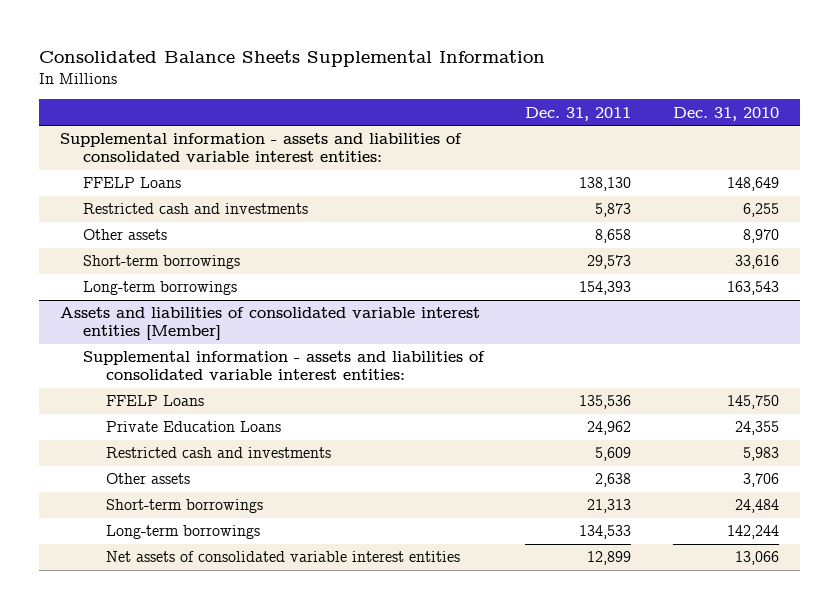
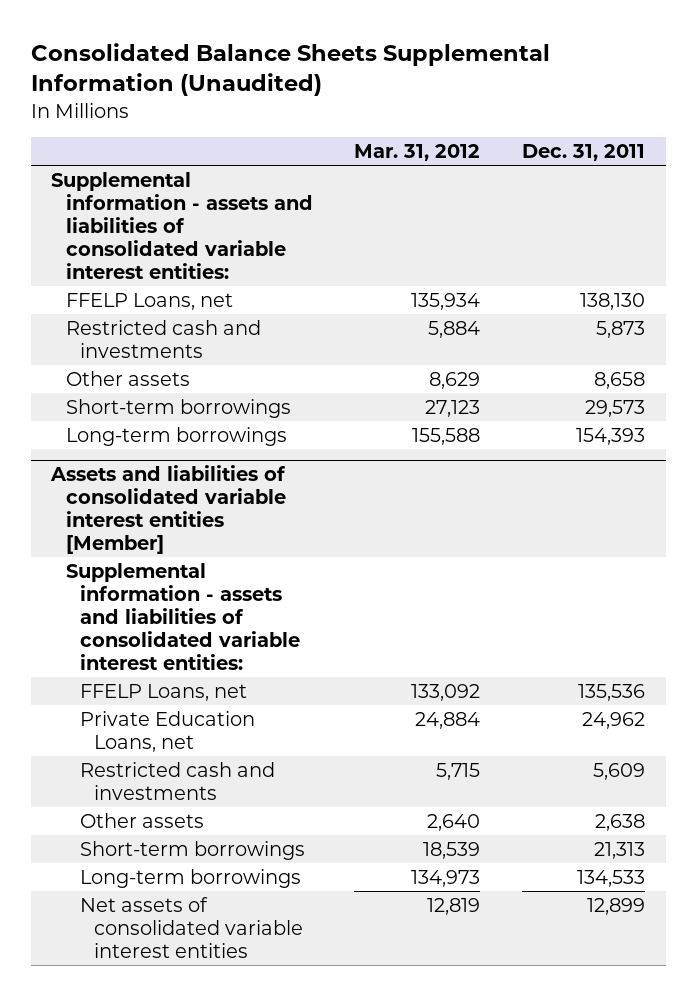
- Consolidated Balance Sheets Supplemental Information
+ Consolidated Balance Sheets Supplemental Information (Unaudited)
- | Dec. 31, 2011 | Dec. 31, 2010
+ | Mar. 31, 2012 | Dec. 31, 2011
- FFELP Loans | 138,130 | 148,649
+ FFELP Loans, net | 135,934 | 138,130
@ Assets and liabilities of consolidated variable interest entities [Member]
- FFELP Loans | 135,536 | 145,750
- Private Education Loans | 24,962 | 24,355
+ FFELP Loans, net | 133,092 | 135,536
+ Private Education Loans, net | 24,884 | 24,962

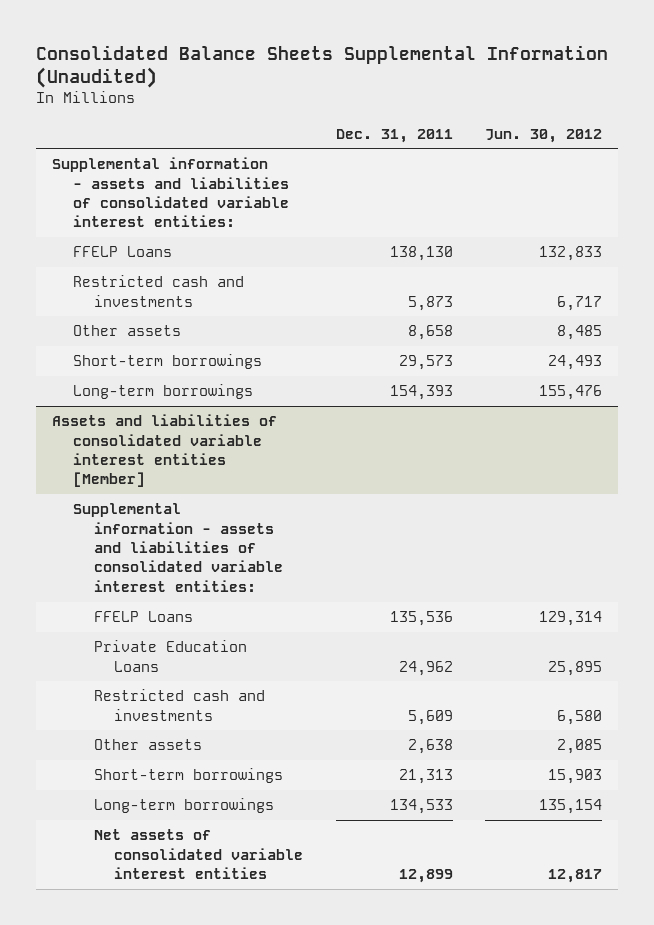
- | Mar. 31, 2012 | Dec. 31, 2011
+ | Dec. 31, 2011 | Jun. 30, 2012
- FFELP Loans, net | 135,934 | 138,130
+ FFELP Loans | 138,130 | 132,833
@ Assets and liabilities of consolidated variable interest entities [Member]
- FFELP Loans, net | 133,092 | 135,536
- Private Education Loans, net | 24,884 | 24,962
+ FFELP Loans | 135,536 | 129,314
+ Private Education Loans | 24,962 | 25,895

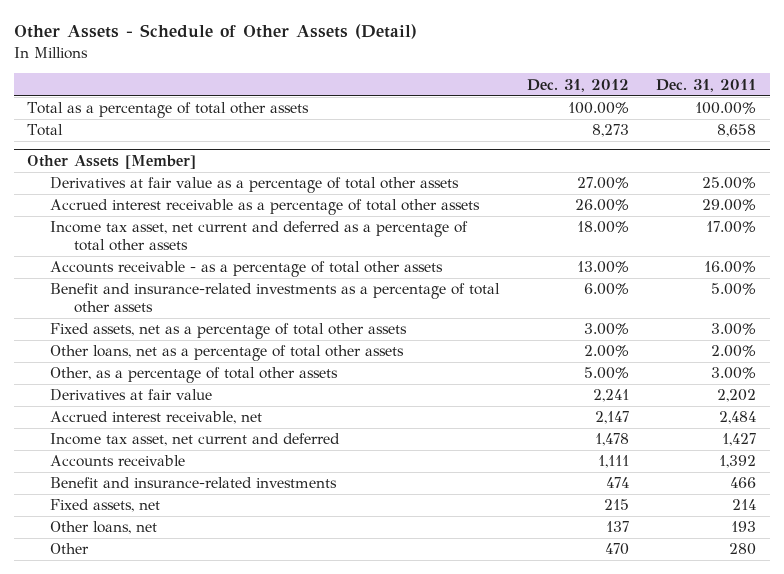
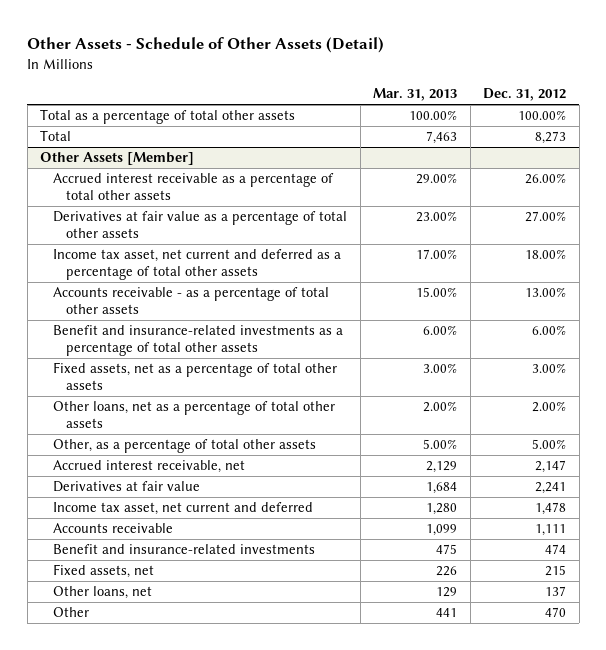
- | Dec. 31, 2012 | Dec. 31, 2011
+ | Mar. 31, 2013 | Dec. 31, 2012
@ Other Assets [Member]
moved down: Derivatives at fair value as a percentage of total other assets | 23.00% | 27.00%
moved down: Derivatives at fair value | 1,684 | 2,241

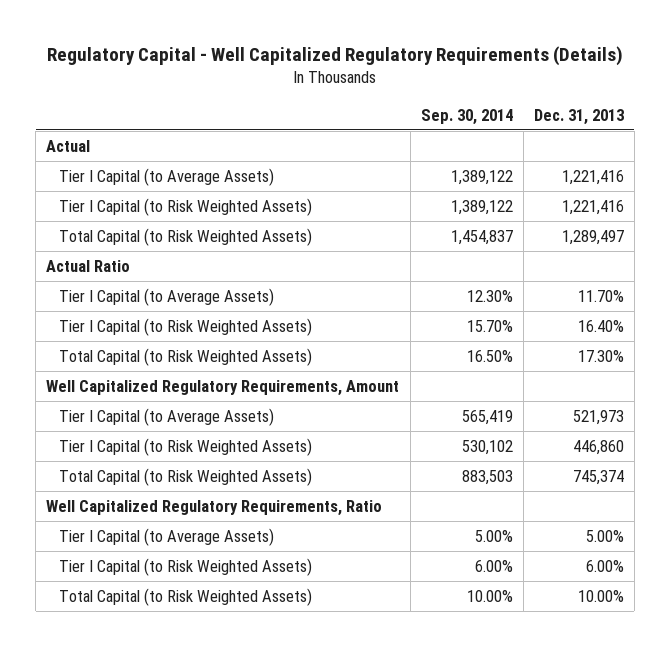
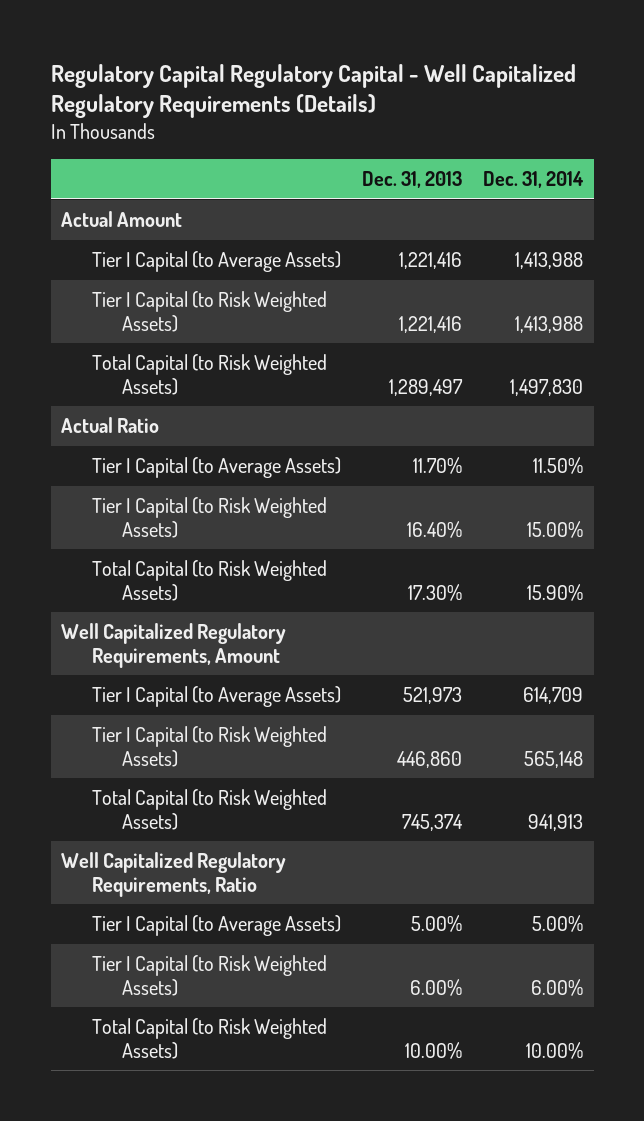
- Regulatory Capital - Well Capitalized Regulatory Requirements (Details)
+ Regulatory Capital Regulatory Capital - Well Capitalized Regulatory Requirements (Details)
- | Sep. 30, 2014 | Dec. 31, 2013
+ | Dec. 31, 2013 | Dec. 31, 2014
- Actual
+ Actual Amount

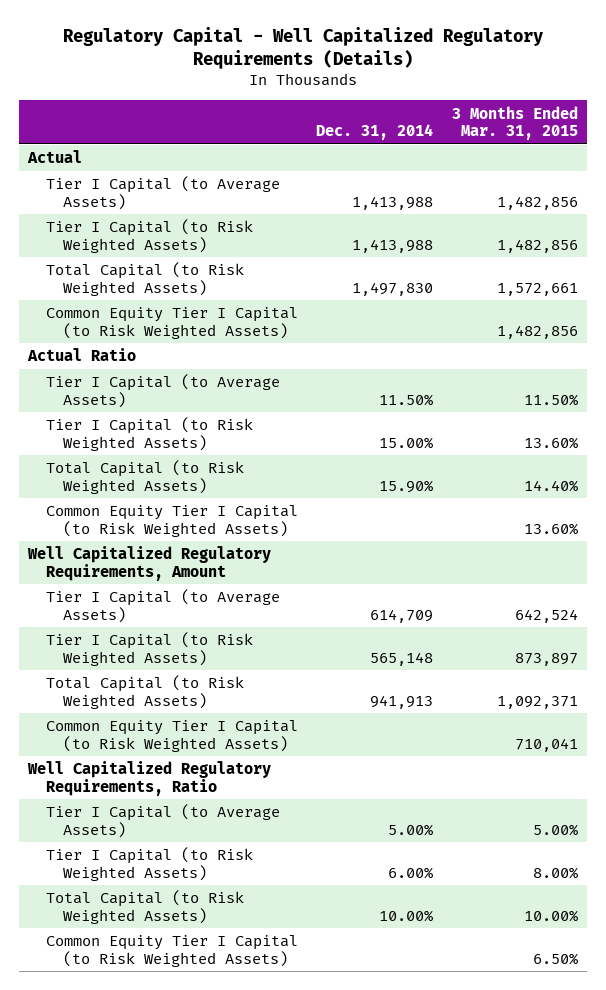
- Regulatory Capital Regulatory Capital - Well Capitalized Regulatory Requirements (Details)
+ Regulatory Capital - Well Capitalized Regulatory Requirements (Details)
- | Dec. 31, 2013 | Dec. 31, 2014
+ | Dec. 31, 2014 | 3 Months Ended Mar. 31, 2015
- Actual Amount
+ Actual
+ Common Equity Tier I Capital (to Risk Weighted Assets) | | 1,482,856
+ Common Equity Tier I Capital (to Risk Weighted Assets) | | 13.60%
+ Common Equity Tier I Capital (to Risk Weighted Assets) | | 710,041
+ Common Equity Tier I Capital (to Risk Weighted Assets) | | 6.50%

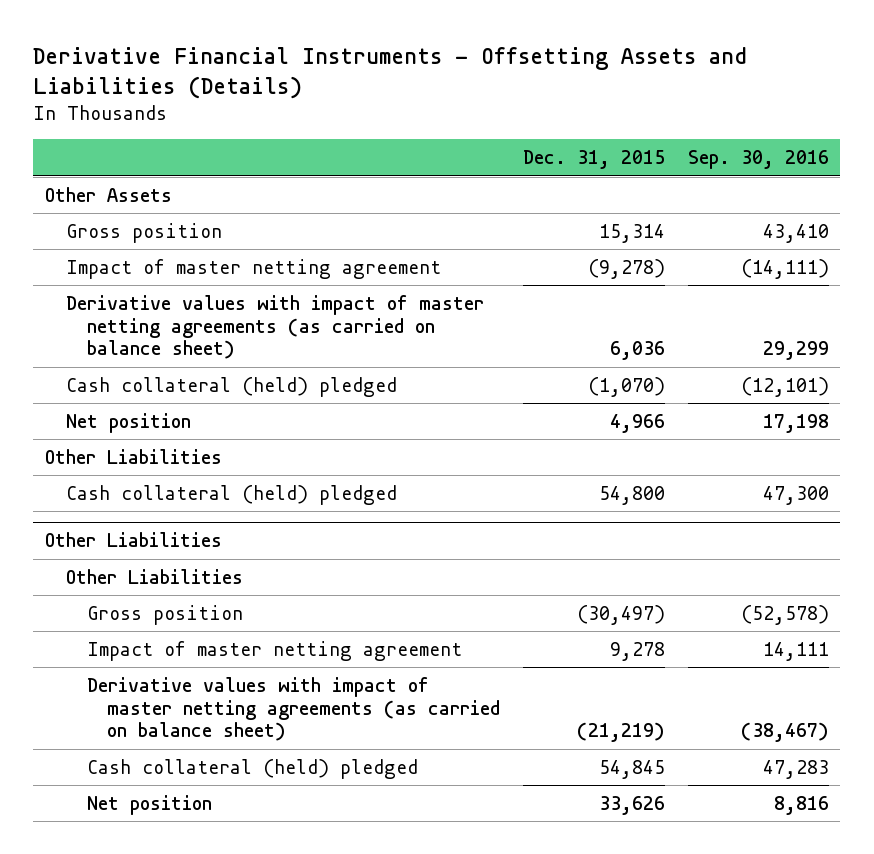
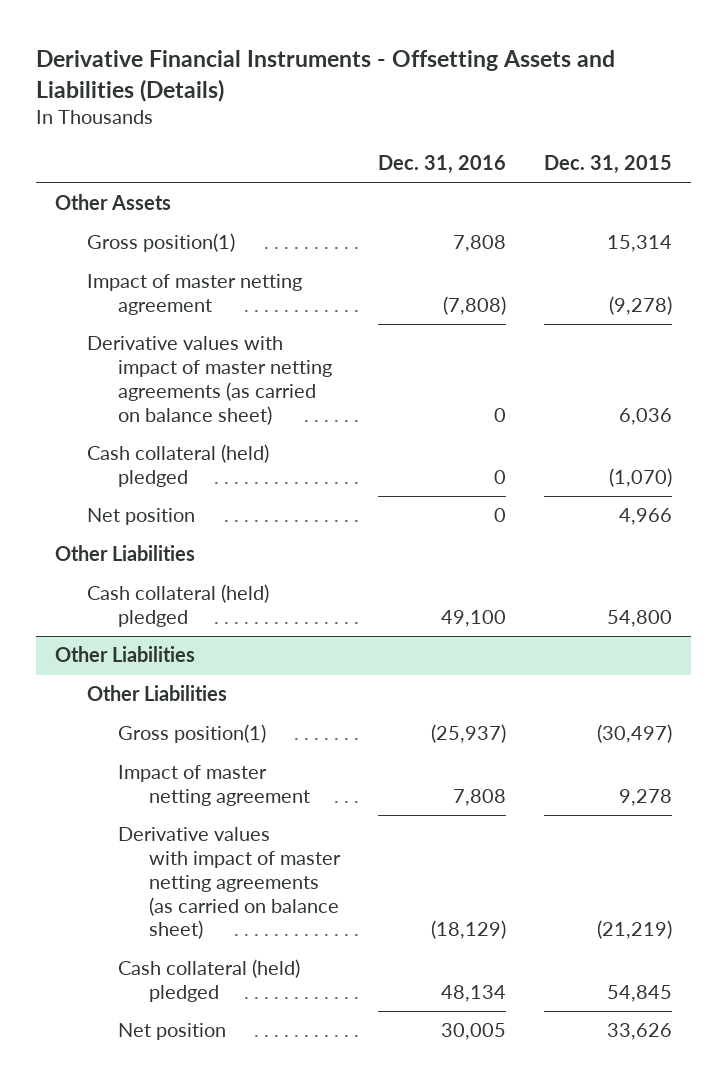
- | Dec. 31, 2015 | Sep. 30, 2016
+ | Dec. 31, 2016 | Dec. 31, 2015
- Gross position | 15,314 | 43,410
+ Gross position(1) | 7,808 | 15,314
@ Other Liabilities
- Gross position | (30,497) | (52,578)
+ Gross position(1) | (25,937) | (30,497)

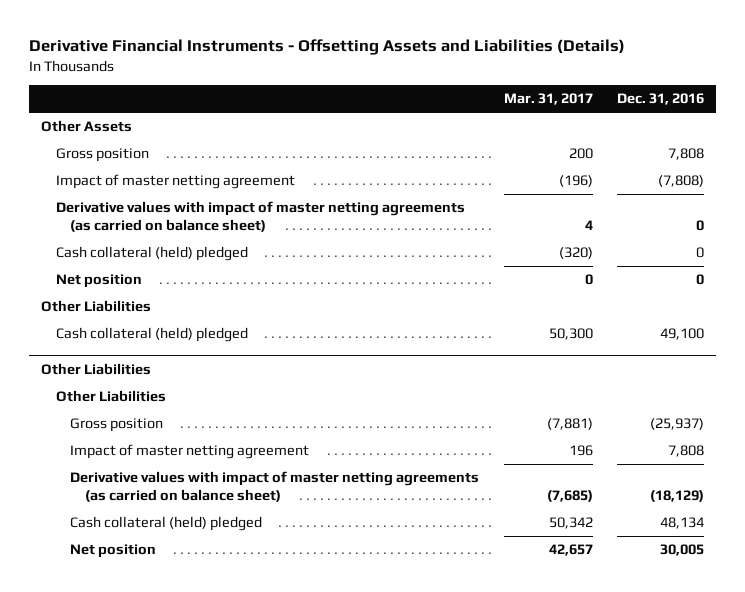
- | Dec. 31, 2016 | Dec. 31, 2015
+ | Mar. 31, 2017 | Dec. 31, 2016
- Gross position(1) | 7,808 | 15,314
+ Gross position | 200 | 7,808
@ Other Liabilities
- Gross position(1) | (25,937) | (30,497)
+ Gross position | (7,881) | (25,937)

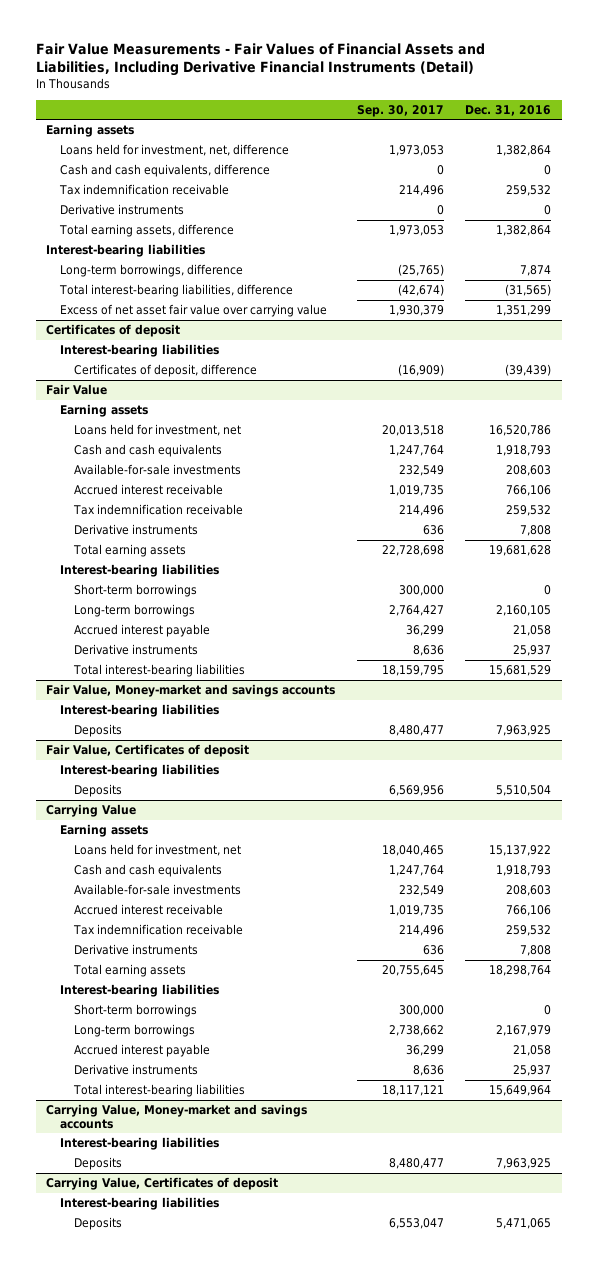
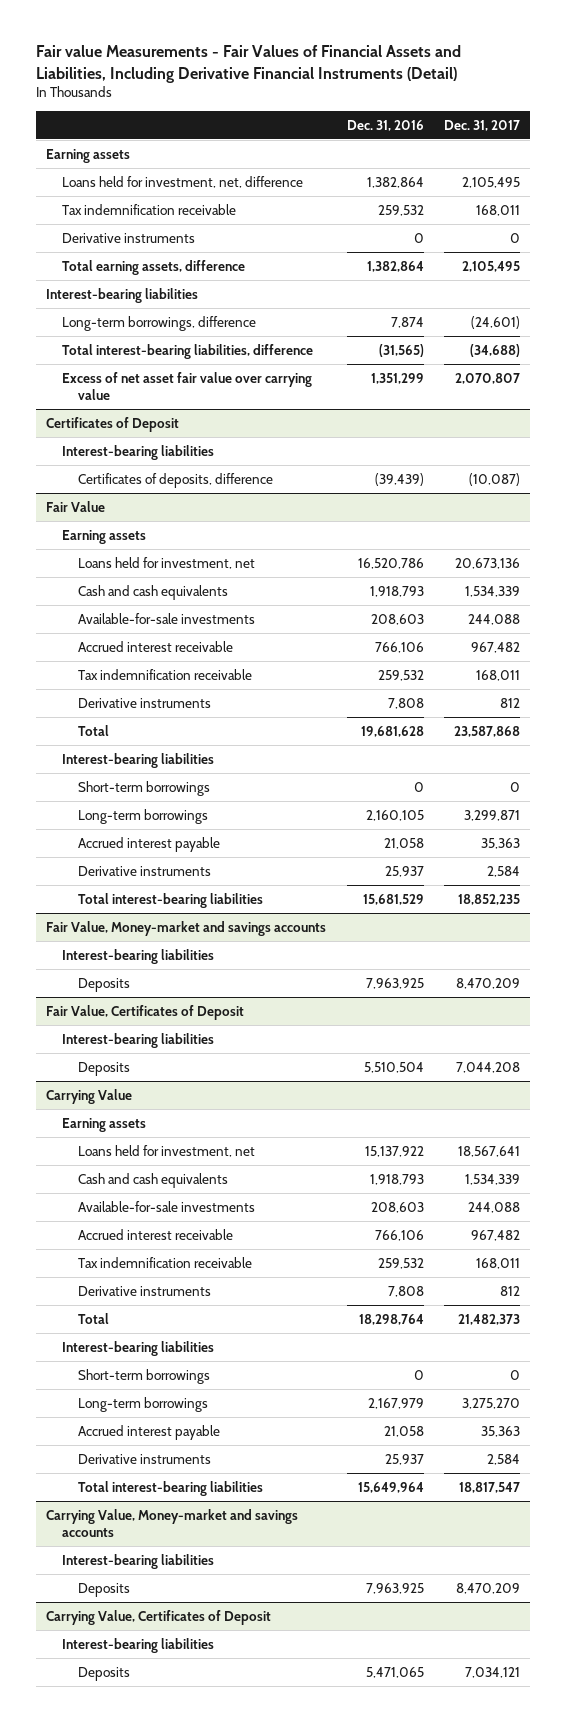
- Fair Value Measurements - Fair Values of Financial Assets and Liabilities, Including Derivative Financial Instruments (Detail)
+ Fair value Measurements - Fair Values of Financial Assets and Liabilities, Including Derivative Financial Instruments (Detail)
- | Sep. 30, 2017 | Dec. 31, 2016
+ | Dec. 31, 2016 | Dec. 31, 2017
- Cash and cash equivalents, difference | 0 | 0
- Certificates of deposit
+ Certificates of Deposit
- Certificates of deposit, difference | (16,909) | (39,439)
+ Certificates of deposits, difference | (39,439) | (10,087)
@ Fair Value
- Total earning assets | 22,728,698 | 19,681,628
+ Total | 19,681,628 | 23,587,868
- Fair Value, Certificates of deposit
+ Fair Value, Certificates of Deposit
@ Carrying Value
- Total earning assets | 20,755,645 | 18,298,764
+ Total | 18,298,764 | 21,482,373
- Carrying Value, Certificates of deposit
+ Carrying Value, Certificates of Deposit

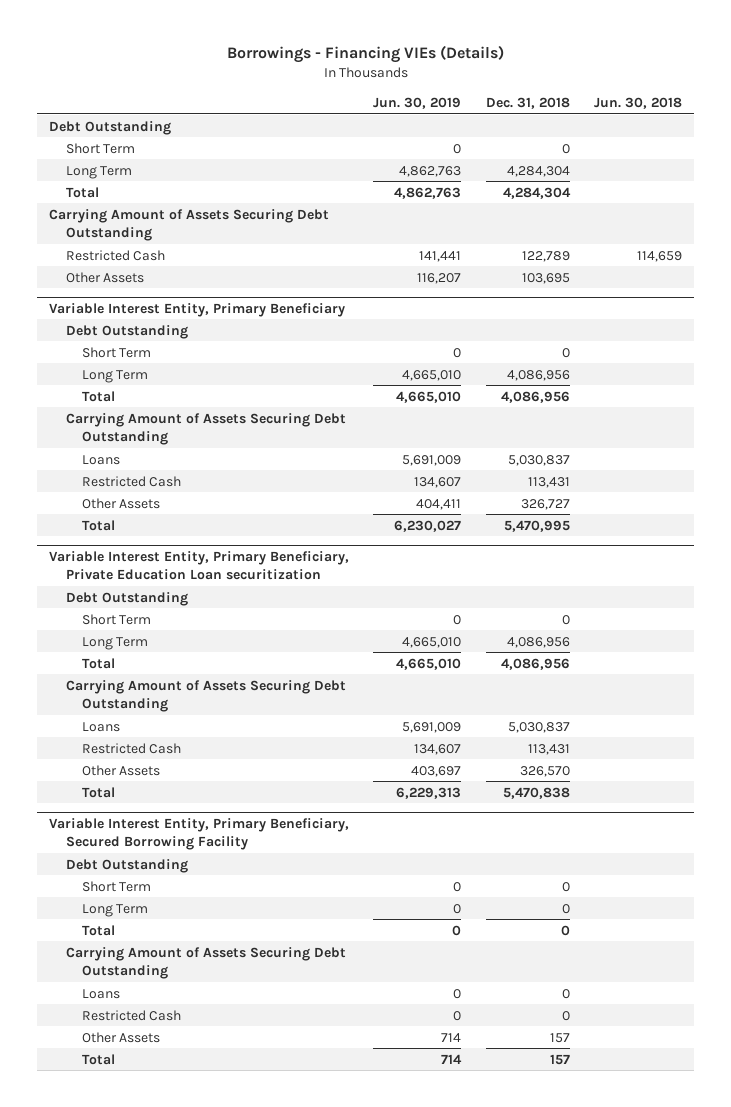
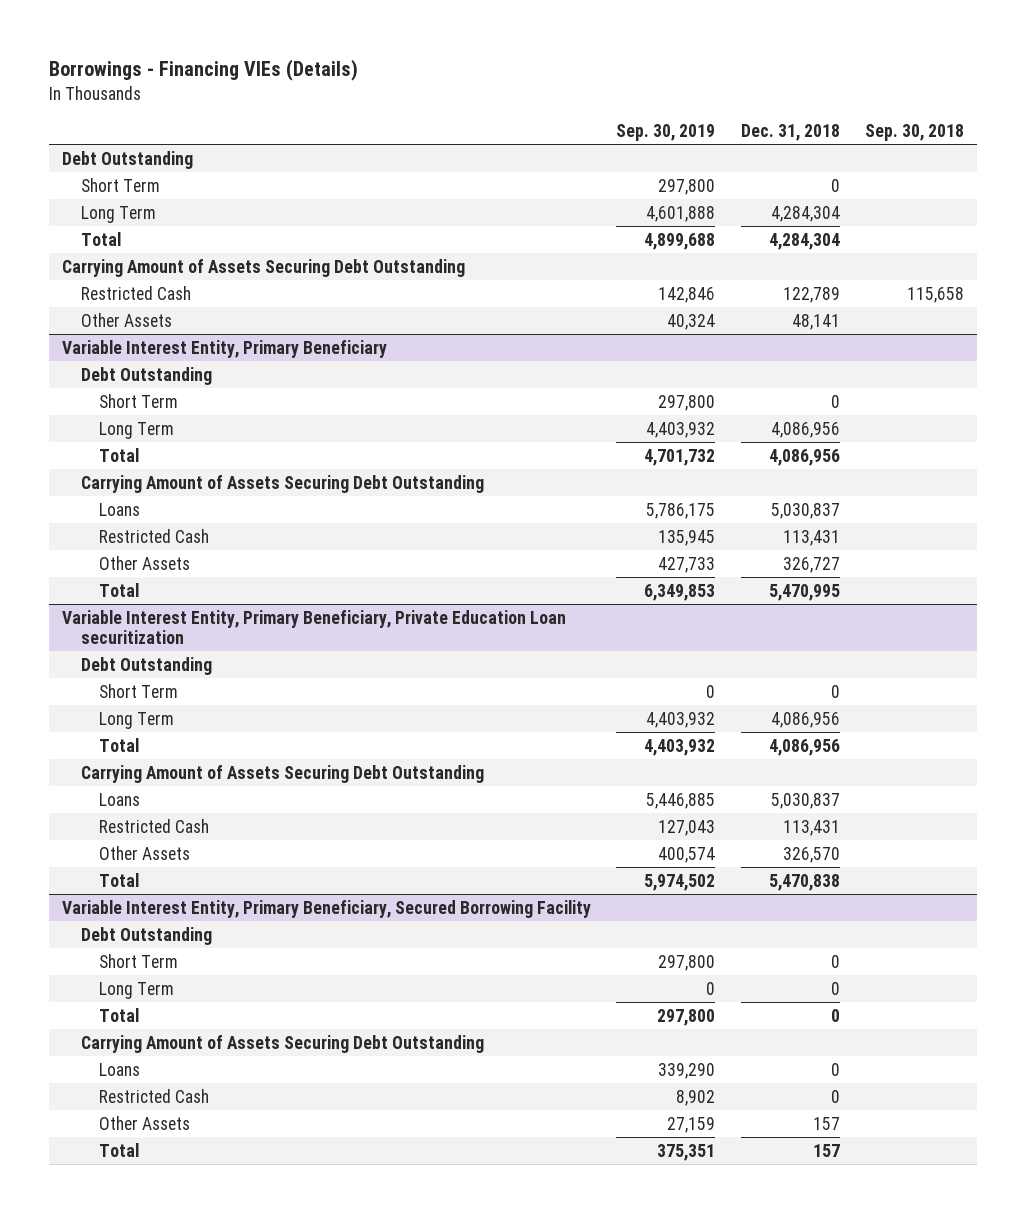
- | Jun. 30, 2019 | Dec. 31, 2018 | Jun. 30, 2018
+ | Sep. 30, 2019 | Dec. 31, 2018 | Sep. 30, 2018
- Other Assets | 116,207 | 103,695 |
+ Other Assets | 40,324 | 48,141 |

